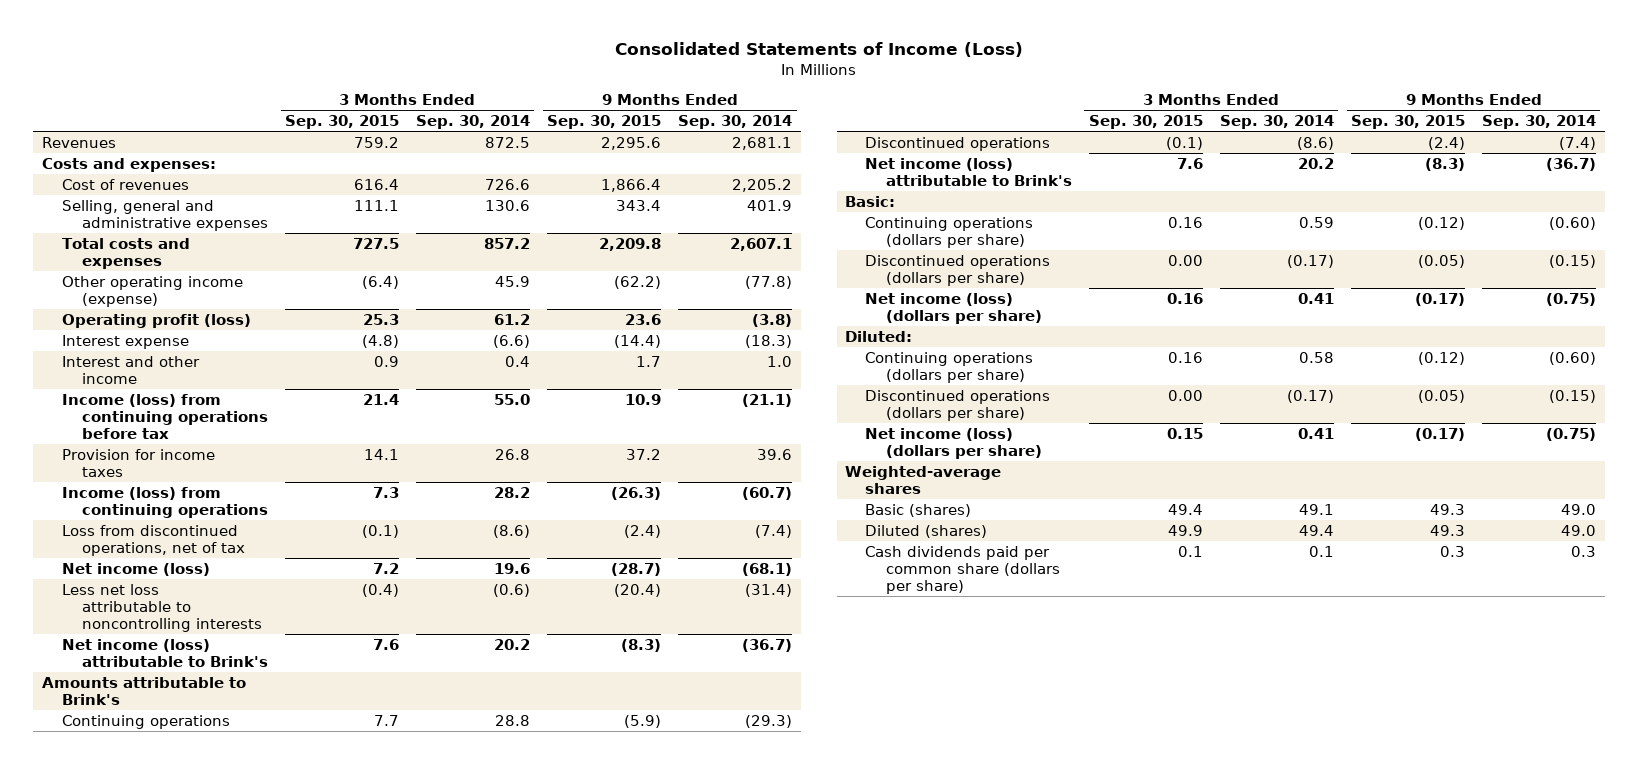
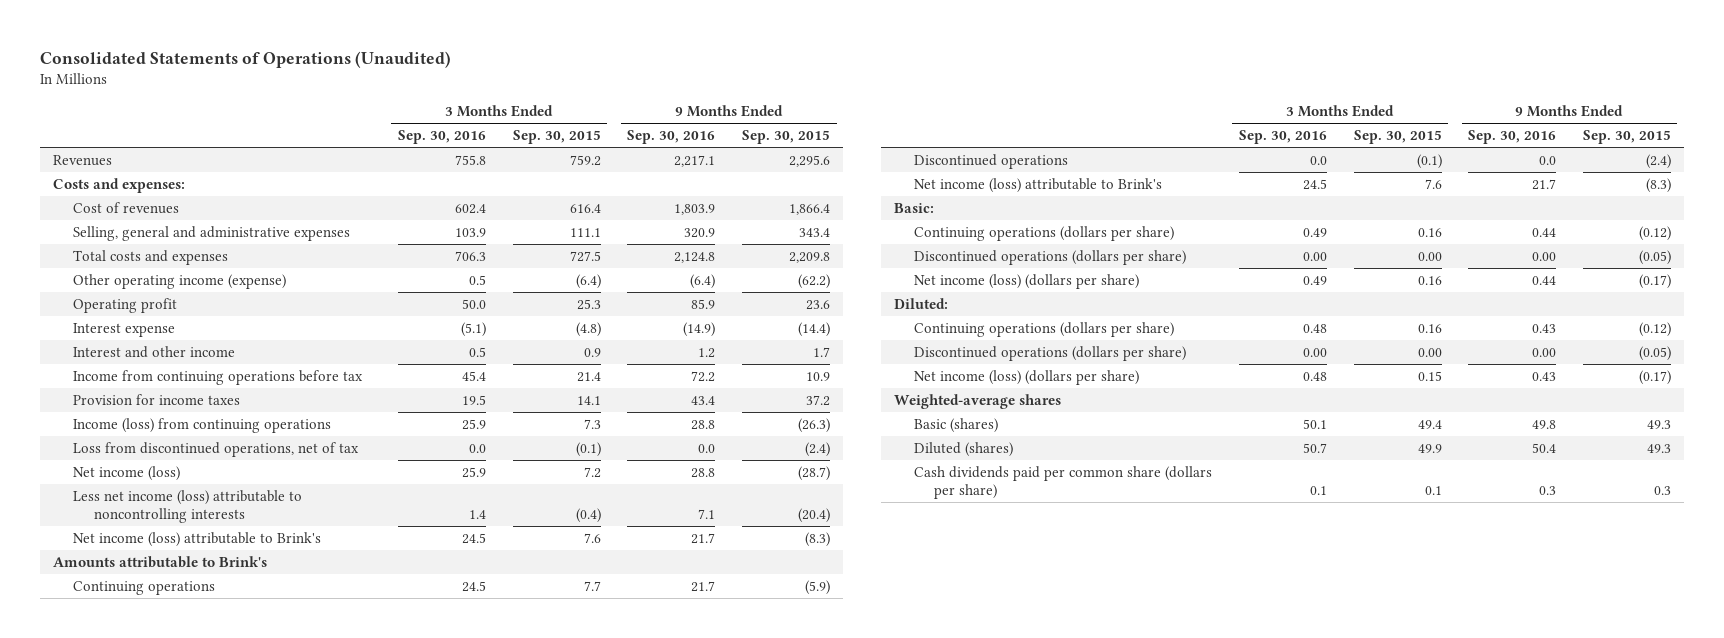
- Consolidated Statements of Income (Loss)
+ Consolidated Statements of Operations (Unaudited)
- | 3 Months Ended Sep. 30, 2015 | 3 Months Ended Sep. 30, 2014 | 9 Months Ended Sep. 30, 2015 | 9 Months Ended Sep. 30, 2014
+ | 3 Months Ended Sep. 30, 2016 | 3 Months Ended Sep. 30, 2015 | 9 Months Ended Sep. 30, 2016 | 9 Months Ended Sep. 30, 2015
- Operating profit (loss) | 25.3 | 61.2 | 23.6 | (3.8)
+ Operating profit | 50.0 | 25.3 | 85.9 | 23.6
- Income (loss) from continuing operations before tax | 21.4 | 55.0 | 10.9 | (21.1)
+ Income from continuing operations before tax | 45.4 | 21.4 | 72.2 | 10.9
- Less net loss attributable to noncontrolling interests | (0.4) | (0.6) | (20.4) | (31.4)
+ Less net income (loss) attributable to noncontrolling interests | 1.4 | (0.4) | 7.1 | (20.4)

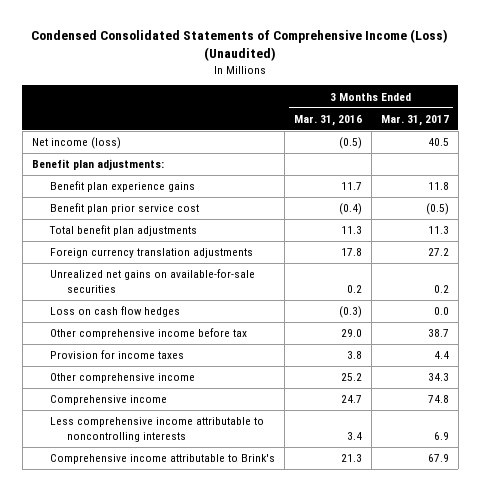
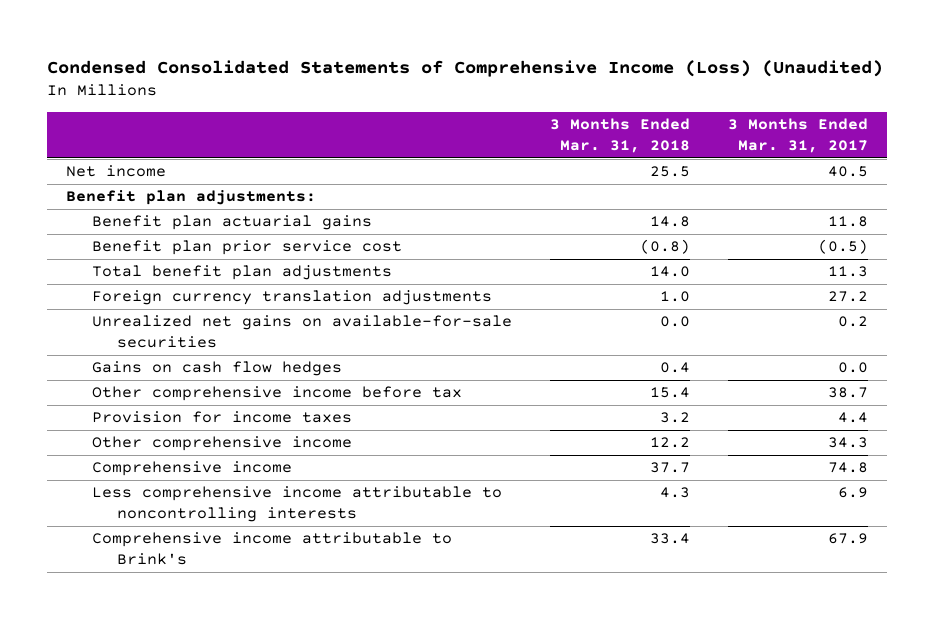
- | 3 Months Ended Mar. 31, 2016 | 3 Months Ended Mar. 31, 2017
+ | 3 Months Ended Mar. 31, 2018 | 3 Months Ended Mar. 31, 2017
- Net income (loss) | (0.5) | 40.5
+ Net income | 25.5 | 40.5
- Benefit plan experience gains | 11.7 | 11.8
+ Benefit plan actuarial gains | 14.8 | 11.8
- Loss on cash flow hedges | (0.3) | 0.0
+ Gains on cash flow hedges | 0.4 | 0.0

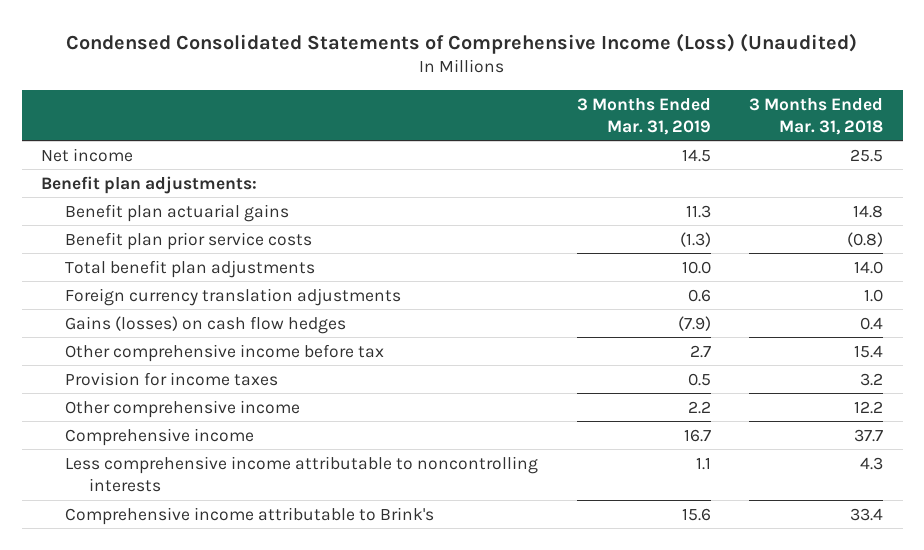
- | 3 Months Ended Mar. 31, 2018 | 3 Months Ended Mar. 31, 2017
+ | 3 Months Ended Mar. 31, 2019 | 3 Months Ended Mar. 31, 2018
- Benefit plan prior service cost | (0.8) | (0.5)
+ Benefit plan prior service costs | (1.3) | (0.8)
- Unrealized net gains on available-for-sale securities | 0.0 | 0.2
- Gains on cash flow hedges | 0.4 | 0.0
+ Gains (losses) on cash flow hedges | (7.9) | 0.4

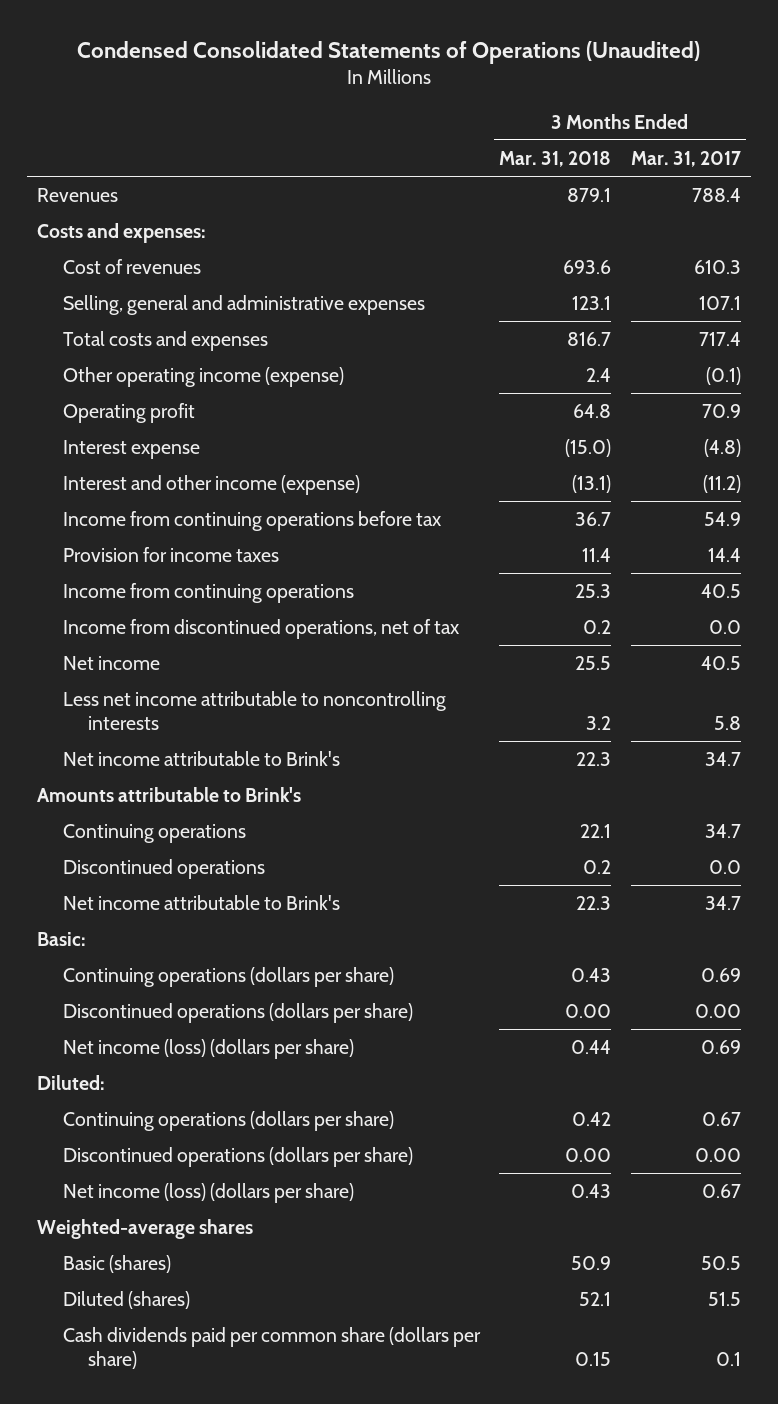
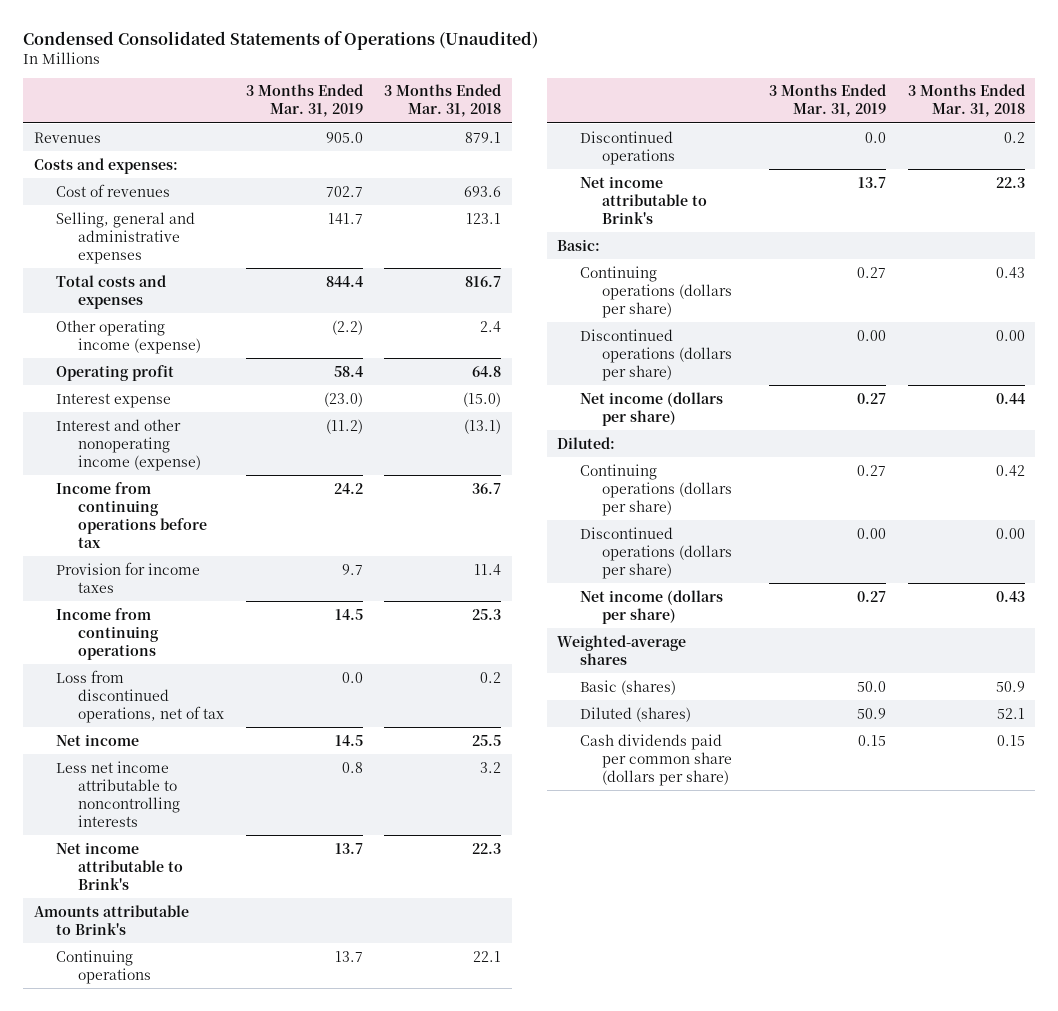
- | 3 Months Ended Mar. 31, 2018 | 3 Months Ended Mar. 31, 2017
+ | 3 Months Ended Mar. 31, 2019 | 3 Months Ended Mar. 31, 2018
- Interest and other income (expense) | (13.1) | (11.2)
+ Interest and other nonoperating income (expense) | (11.2) | (13.1)
- Income from discontinued operations, net of tax | 0.2 | 0.0
+ Loss from discontinued operations, net of tax | 0.0 | 0.2
- Net income (loss) (dollars per share) | 0.44 | 0.69
+ Net income (dollars per share) | 0.27 | 0.44
- Net income (loss) (dollars per share) | 0.43 | 0.67
+ Net income (dollars per share) | 0.27 | 0.43

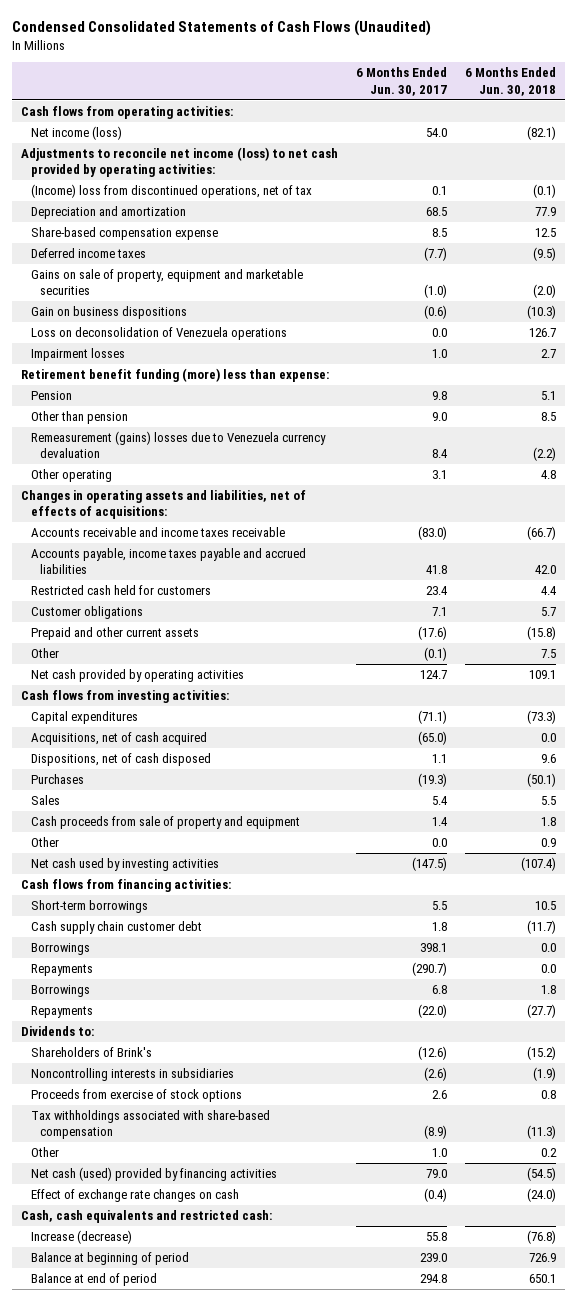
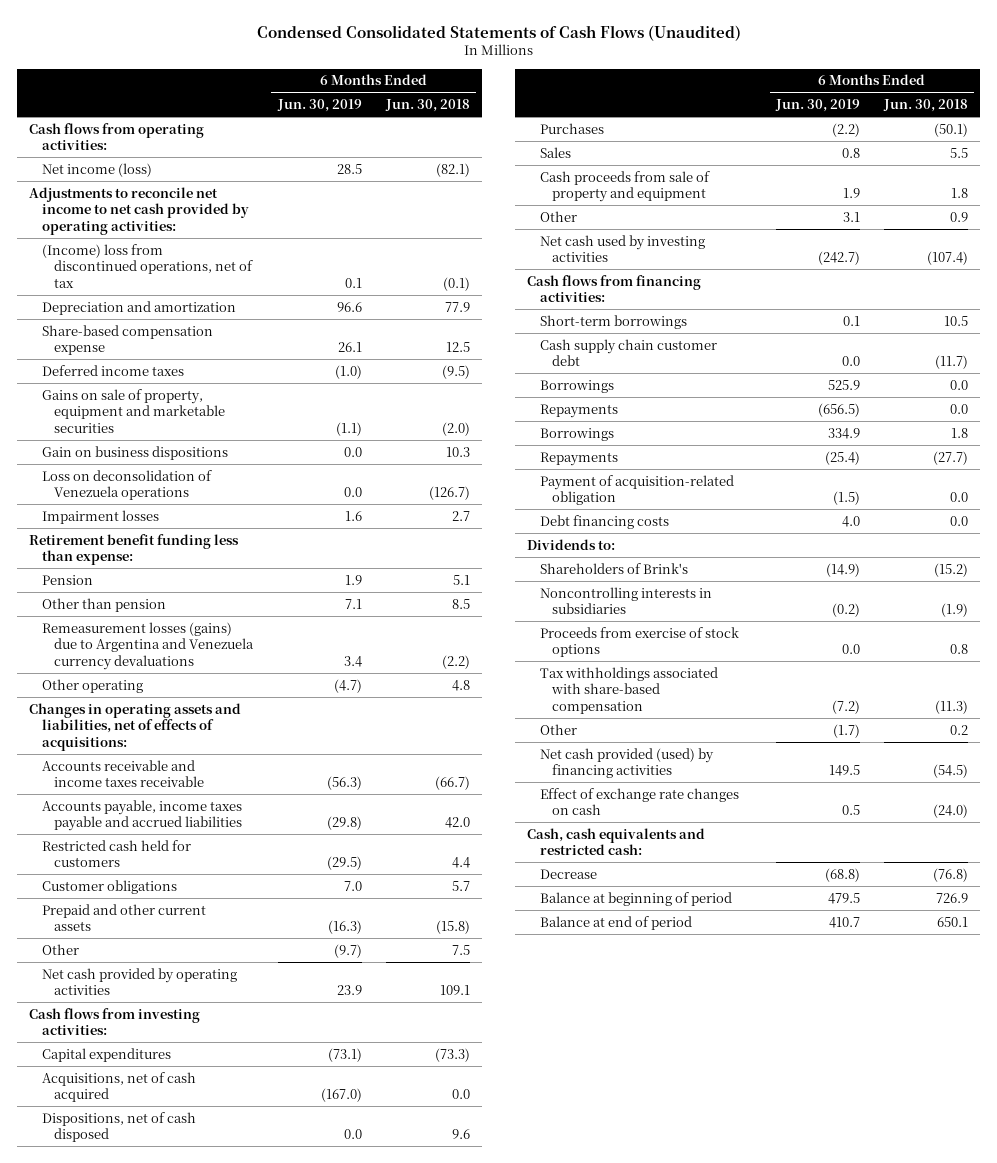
- | 6 Months Ended Jun. 30, 2017 | 6 Months Ended Jun. 30, 2018
+ | 6 Months Ended Jun. 30, 2019 | 6 Months Ended Jun. 30, 2018
- Adjustments to reconcile net income (loss) to net cash provided by operating activities:
+ Adjustments to reconcile net income to net cash provided by operating activities:
- Gain on business dispositions | (0.6) | (10.3)
- Loss on deconsolidation of Venezuela operations | 0.0 | 126.7
+ Gain on business dispositions | 0.0 | 10.3
+ Loss on deconsolidation of Venezuela operations | 0.0 | (126.7)
- Retirement benefit funding (more) less than expense:
+ Retirement benefit funding less than expense:
- Remeasurement (gains) losses due to Venezuela currency devaluation | 8.4 | (2.2)
+ Remeasurement losses (gains) due to Argentina and Venezuela currency devaluations | 3.4 | (2.2)
+ Payment of acquisition-related obligation | (1.5) | 0.0
+ Debt financing costs | 4.0 | 0.0
- Net cash (used) provided by financing activities | 79.0 | (54.5)
+ Net cash provided (used) by financing activities | 149.5 | (54.5)
- Increase (decrease) | 55.8 | (76.8)
+ Decrease | (68.8) | (76.8)

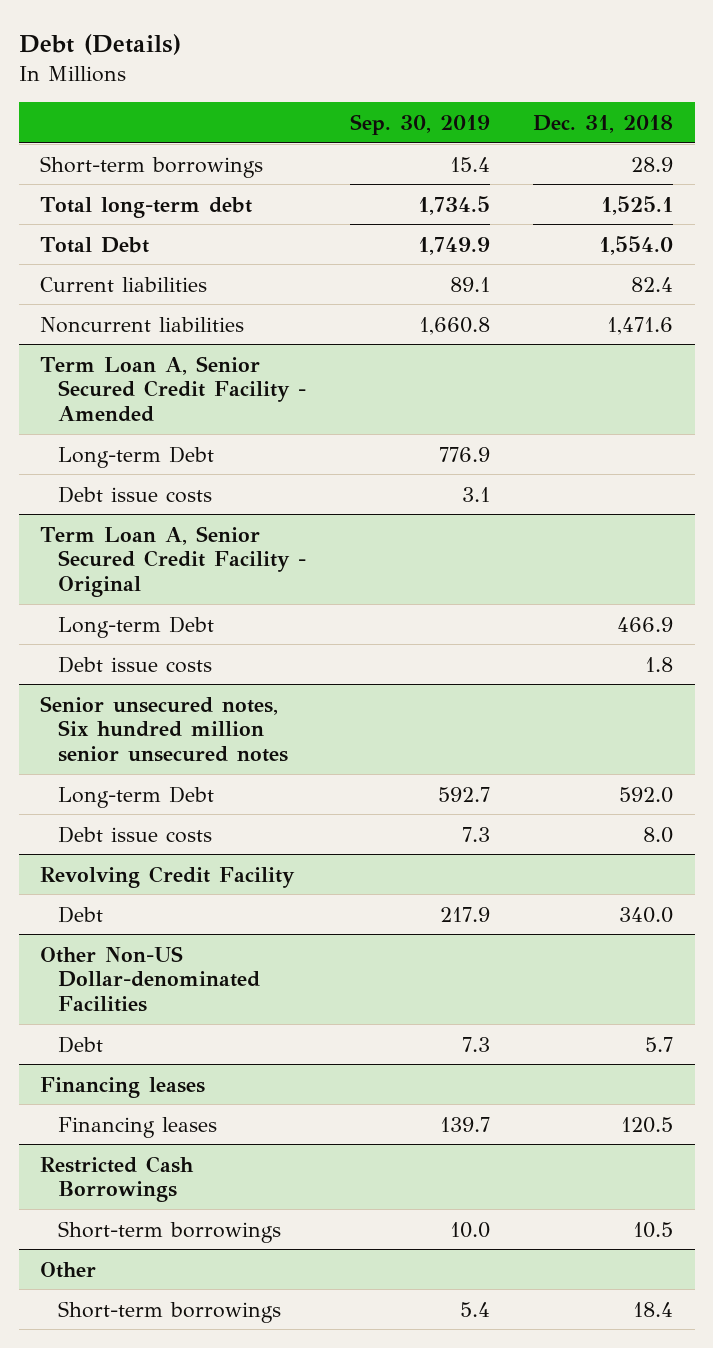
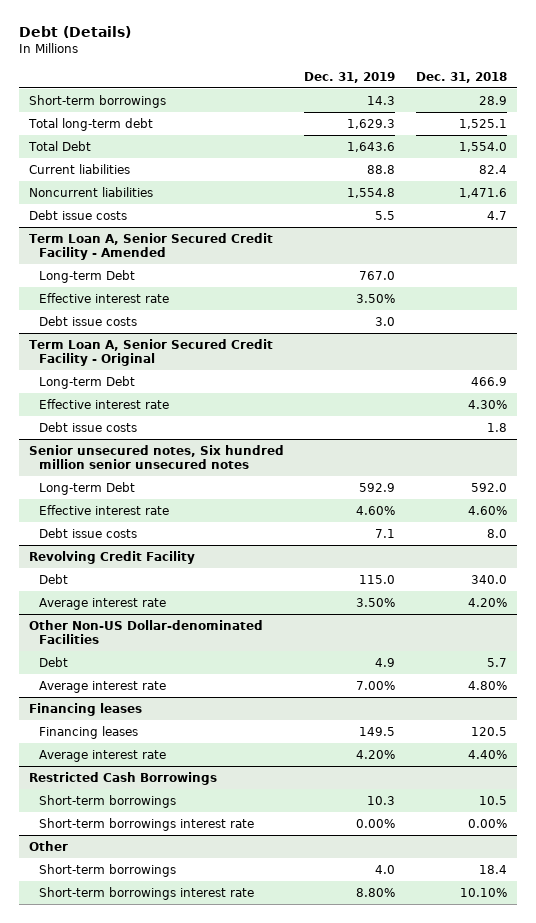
- | Sep. 30, 2019 | Dec. 31, 2018
+ | Dec. 31, 2019 | Dec. 31, 2018
+ Debt issue costs | 5.5 | 4.7
@ Term Loan A, Senior Secured Credit Facility - Amended
+ Effective interest rate | 3.50% |
@ Term Loan A, Senior Secured Credit Facility - Original
+ Effective interest rate | | 4.30%
@ Senior unsecured notes, Six hundred million senior unsecured notes
+ Effective interest rate | 4.60% | 4.60%
@ Revolving Credit Facility
+ Average interest rate | 3.50% | 4.20%
@ Other Non-US Dollar-denominated Facilities
+ Average interest rate | 7.00% | 4.80%
@ Financing leases
+ Average interest rate | 4.20% | 4.40%
@ Restricted Cash Borrowings
+ Short-term borrowings interest rate | 0.00% | 0.00%
@ Other
+ Short-term borrowings interest rate | 8.80% | 10.10%

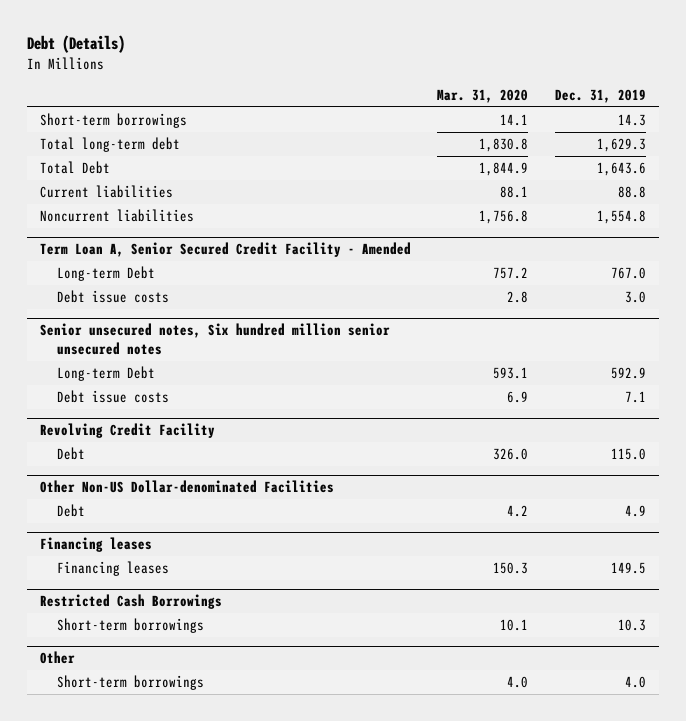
- | Dec. 31, 2019 | Dec. 31, 2018
+ | Mar. 31, 2020 | Dec. 31, 2019
- Debt issue costs | 5.5 | 4.7
@ Term Loan A, Senior Secured Credit Facility - Amended
- Effective interest rate | 3.50% |
- Term Loan A, Senior Secured Credit Facility - Original
- Long-term Debt | | 466.9
- Effective interest rate | | 4.30%
- Debt issue costs | | 1.8
@ Senior unsecured notes, Six hundred million senior unsecured notes
- Effective interest rate | 4.60% | 4.60%
@ Revolving Credit Facility
- Average interest rate | 3.50% | 4.20%
@ Other Non-US Dollar-denominated Facilities
- Average interest rate | 7.00% | 4.80%
@ Financing leases
- Average interest rate | 4.20% | 4.40%
@ Restricted Cash Borrowings
- Short-term borrowings interest rate | 0.00% | 0.00%
@ Other
- Short-term borrowings interest rate | 8.80% | 10.10%

